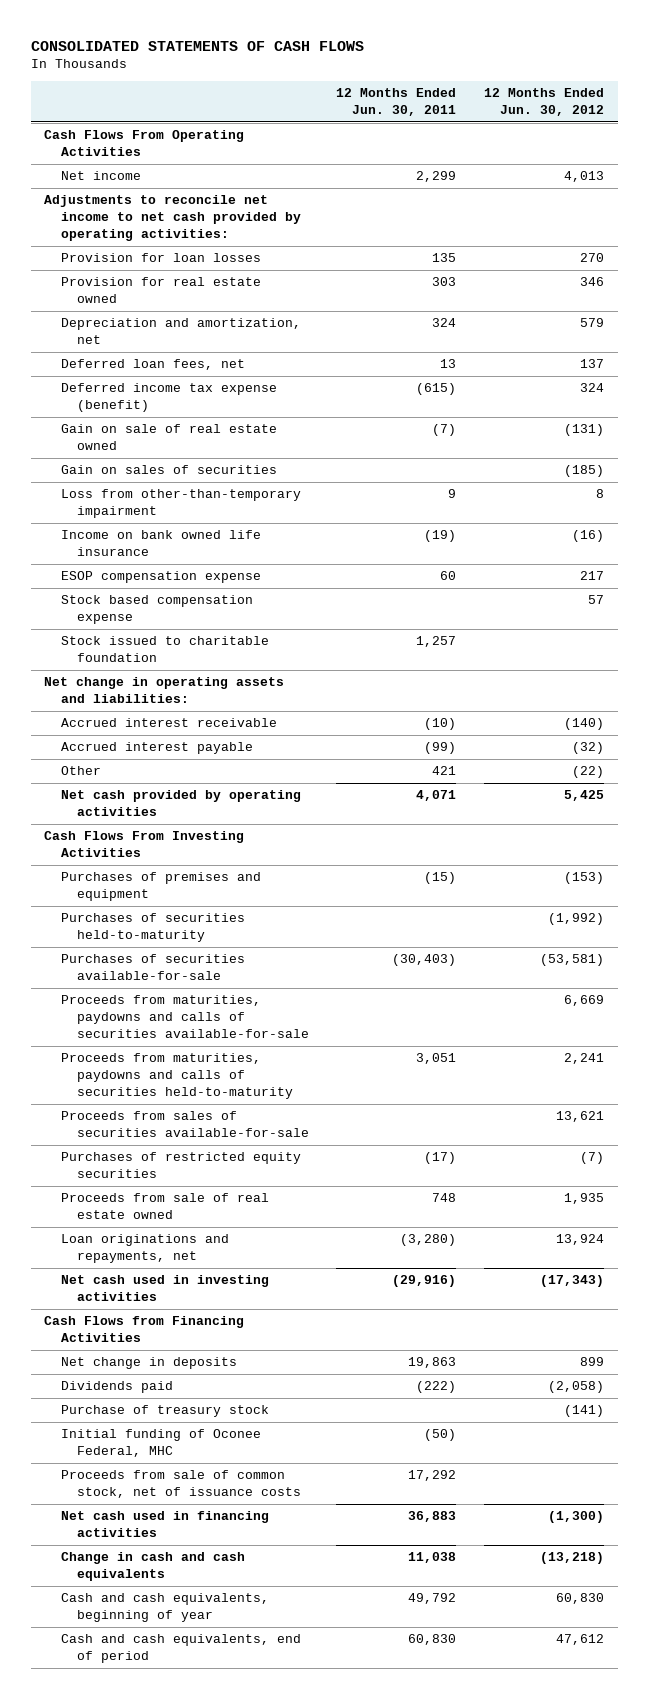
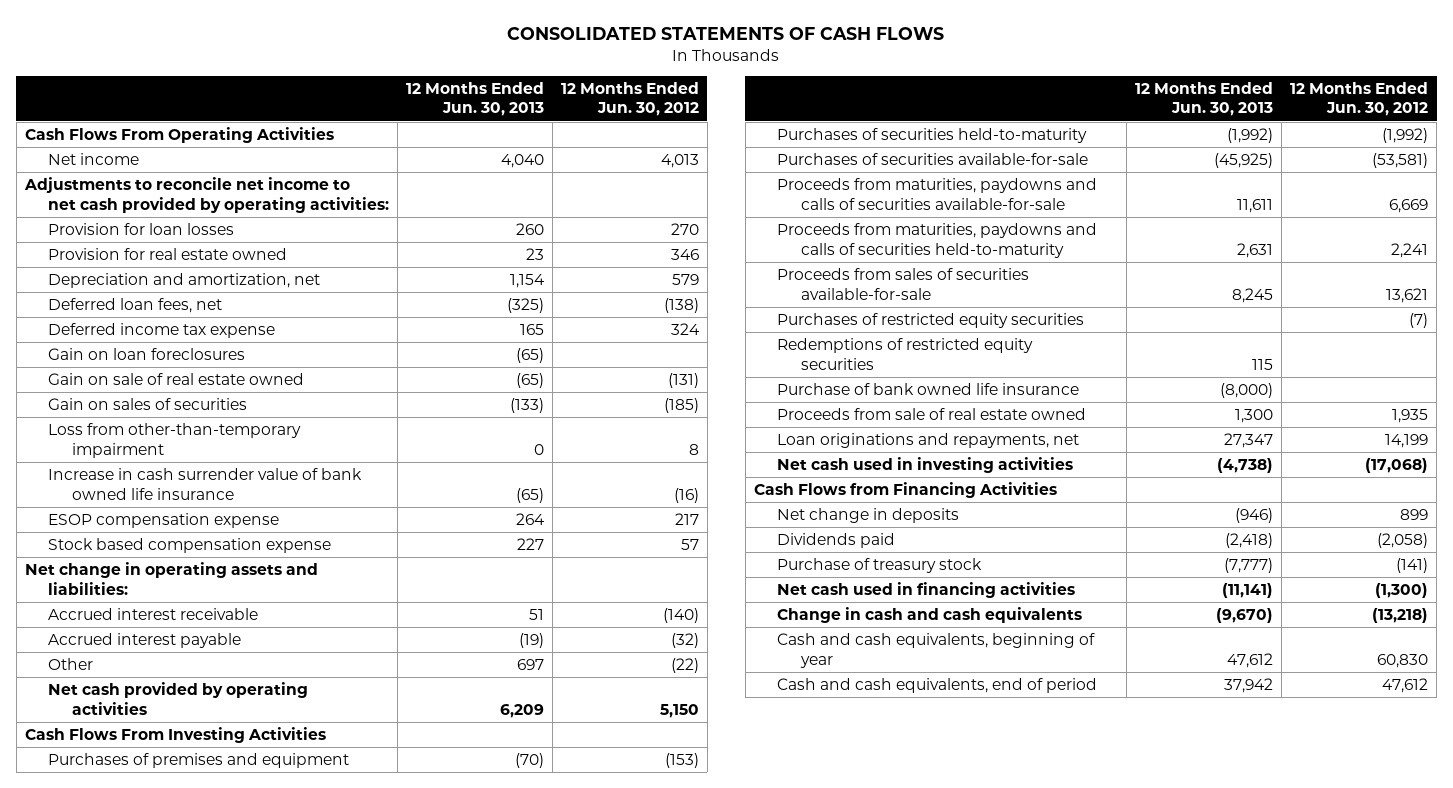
- | 12 Months Ended Jun. 30, 2011 | 12 Months Ended Jun. 30, 2012
+ | 12 Months Ended Jun. 30, 2013 | 12 Months Ended Jun. 30, 2012
- Deferred loan fees, net | 13 | 137
- Deferred income tax expense (benefit) | (615) | 324
+ Deferred loan fees, net | (325) | (138)
+ Deferred income tax expense | 165 | 324
+ Gain on loan foreclosures | (65) |
- Income on bank owned life insurance | (19) | (16)
+ Increase in cash surrender value of bank owned life insurance | (65) | (16)
- Stock issued to charitable foundation | 1,257 |
- Net cash provided by operating activities | 4,071 | 5,425
+ Net cash provided by operating activities | 6,209 | 5,150
+ Redemptions of restricted equity securities | 115 |
+ Purchase of bank owned life insurance | (8,000) |
- Loan originations and repayments, net | (3,280) | 13,924
- Net cash used in investing activities | (29,916) | (17,343)
+ Loan originations and repayments, net | 27,347 | 14,199
+ Net cash used in investing activities | (4,738) | (17,068)
- Initial funding of Oconee Federal, MHC | (50) |
- Proceeds from sale of common stock, net of issuance costs | 17,292 |

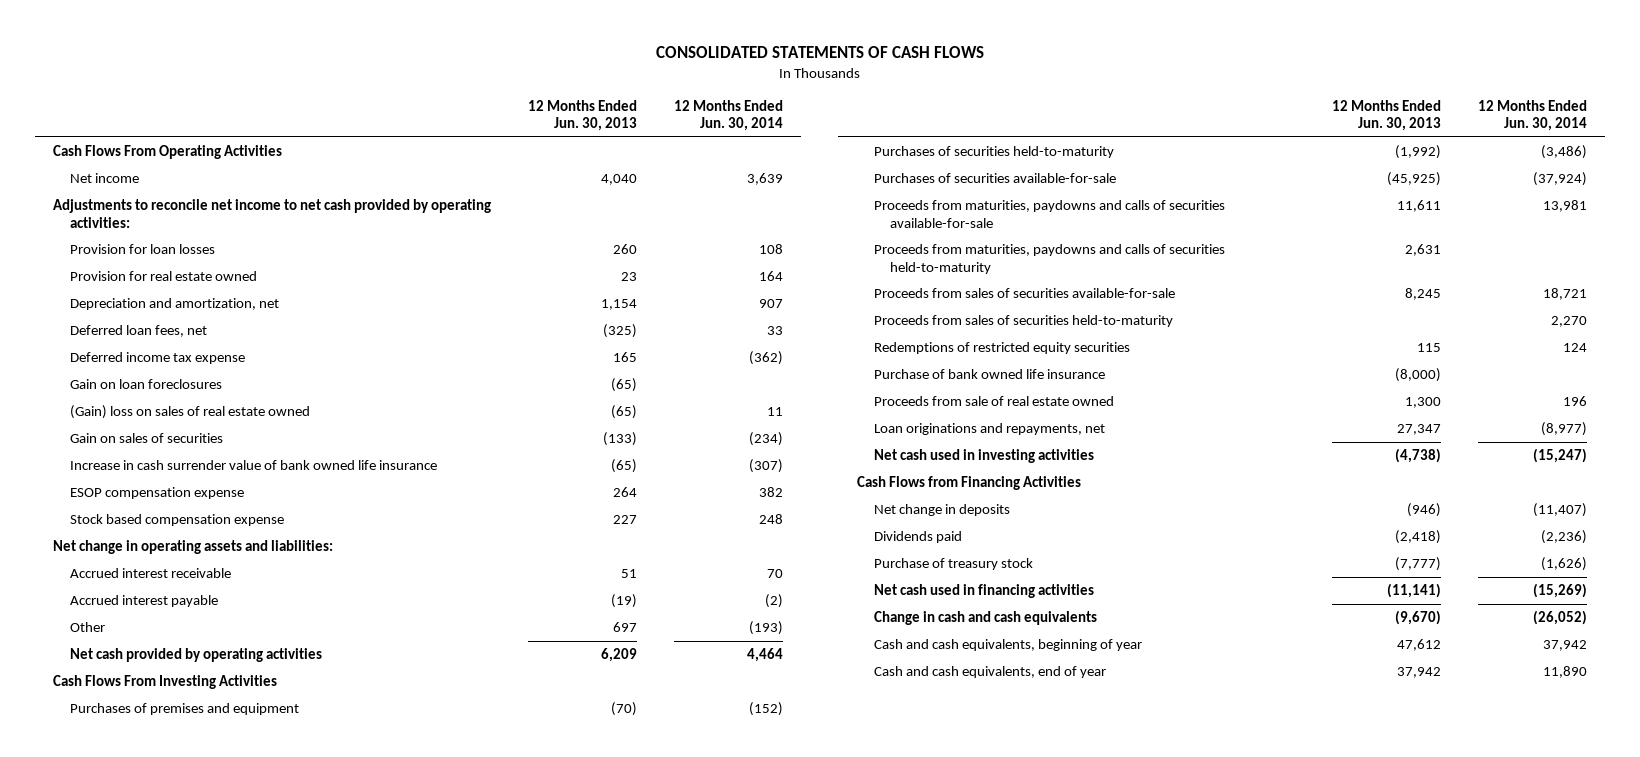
- | 12 Months Ended Jun. 30, 2013 | 12 Months Ended Jun. 30, 2012
+ | 12 Months Ended Jun. 30, 2013 | 12 Months Ended Jun. 30, 2014
- Gain on sale of real estate owned | (65) | (131)
+ (Gain) loss on sales of real estate owned | (65) | 11
- Loss from other-than-temporary impairment | 0 | 8
- Purchases of restricted equity securities | | (7)
+ Proceeds from sales of securities held-to-maturity | | 2,270
- Cash and cash equivalents, end of period | 37,942 | 47,612
+ Cash and cash equivalents, end of year | 37,942 | 11,890

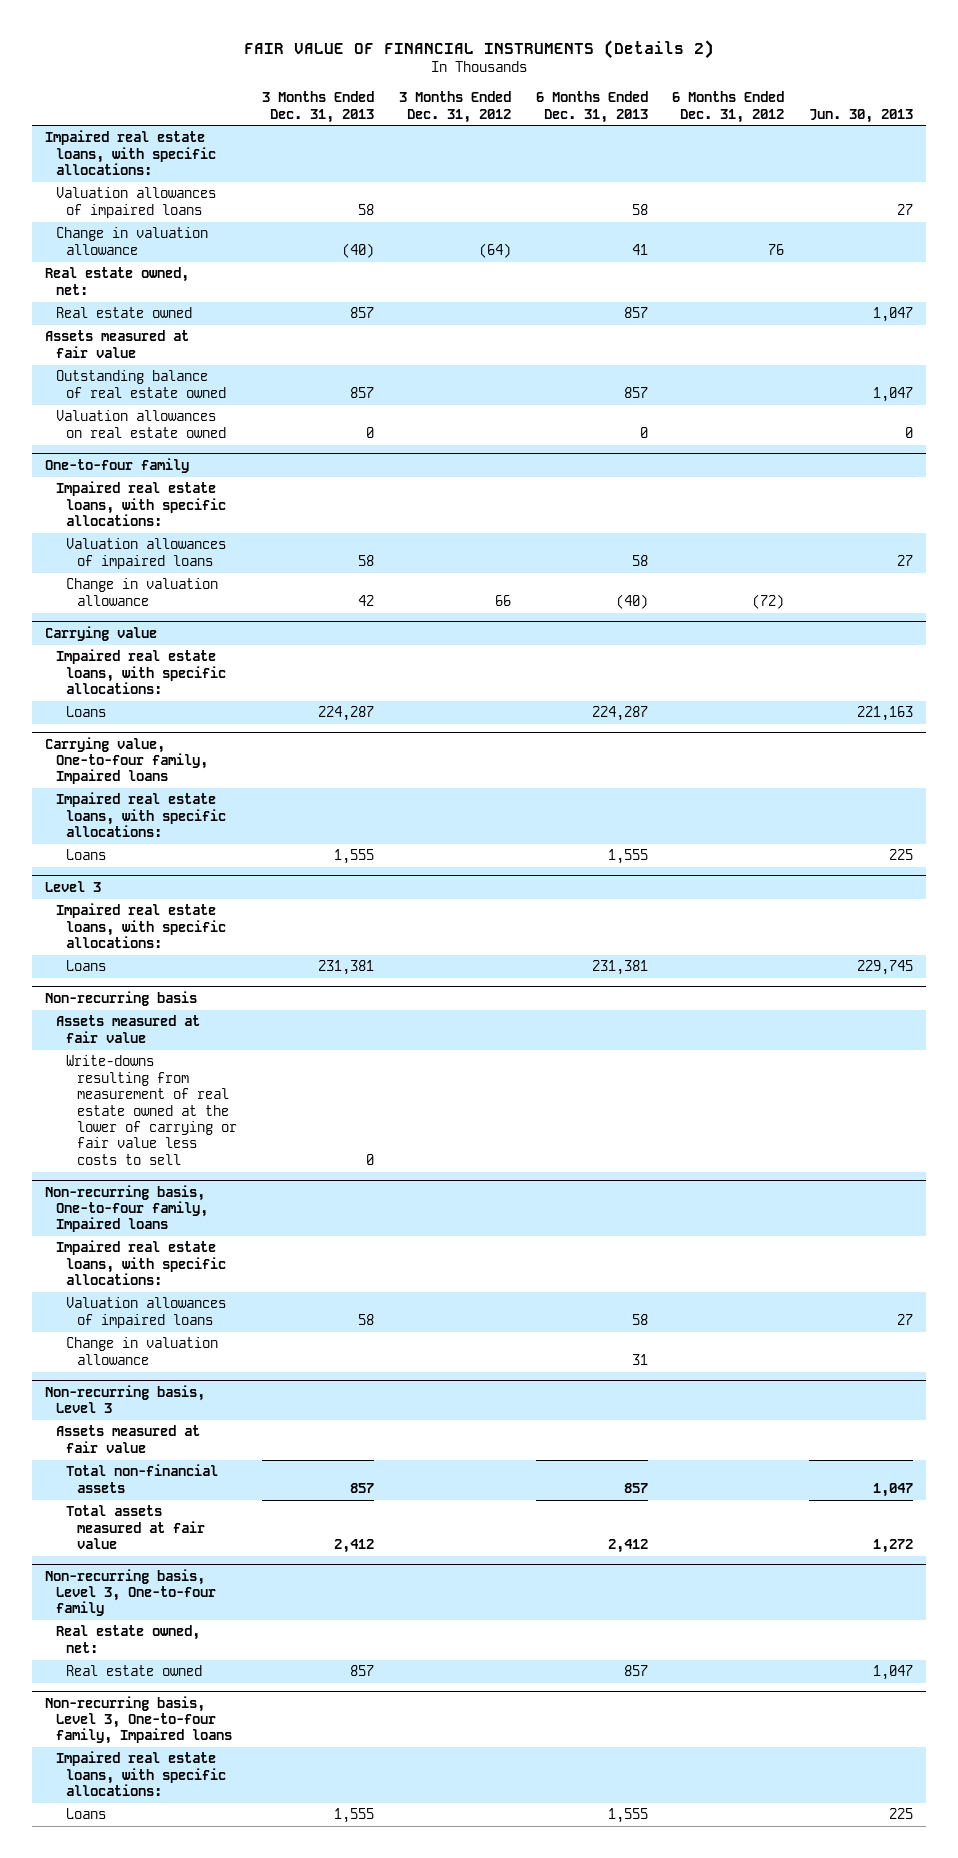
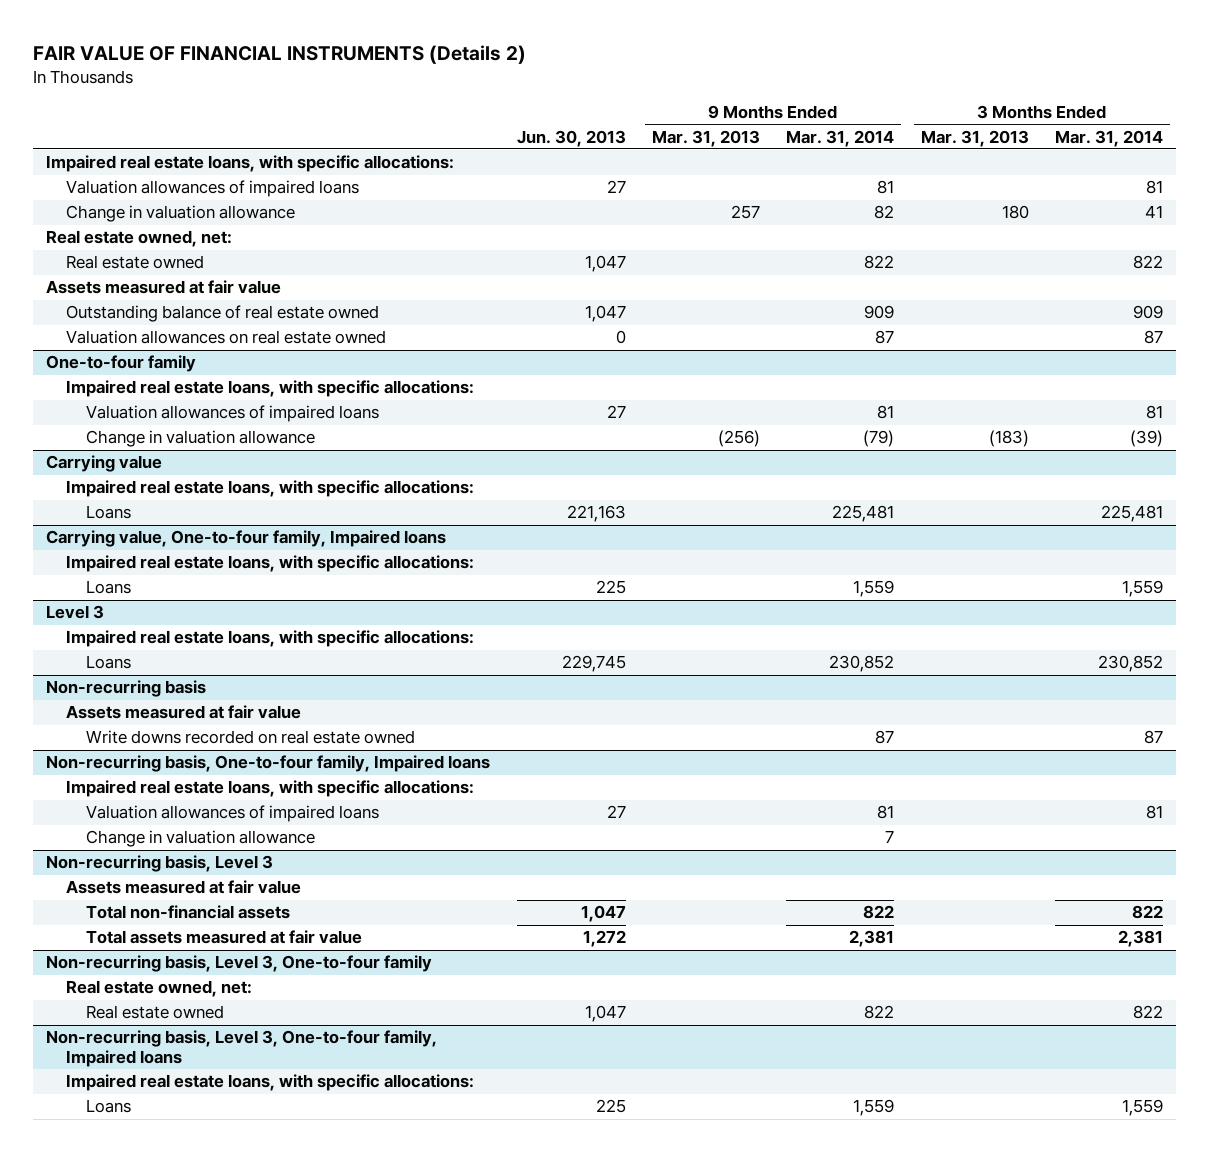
- | 3 Months Ended Dec. 31, 2013 | 3 Months Ended Dec. 31, 2012 | 6 Months Ended Dec. 31, 2013 | 6 Months Ended Dec. 31, 2012 | Jun. 30, 2013
+ | Jun. 30, 2013 | 9 Months Ended Mar. 31, 2013 | 9 Months Ended Mar. 31, 2014 | 3 Months Ended Mar. 31, 2013 | 3 Months Ended Mar. 31, 2014
@ Non-recurring basis
- Write-downs resulting from measurement of real estate owned at the lower of carrying or fair value less costs to sell | 0 | | | |
+ Write downs recorded on real estate owned | | | 87 | | 87

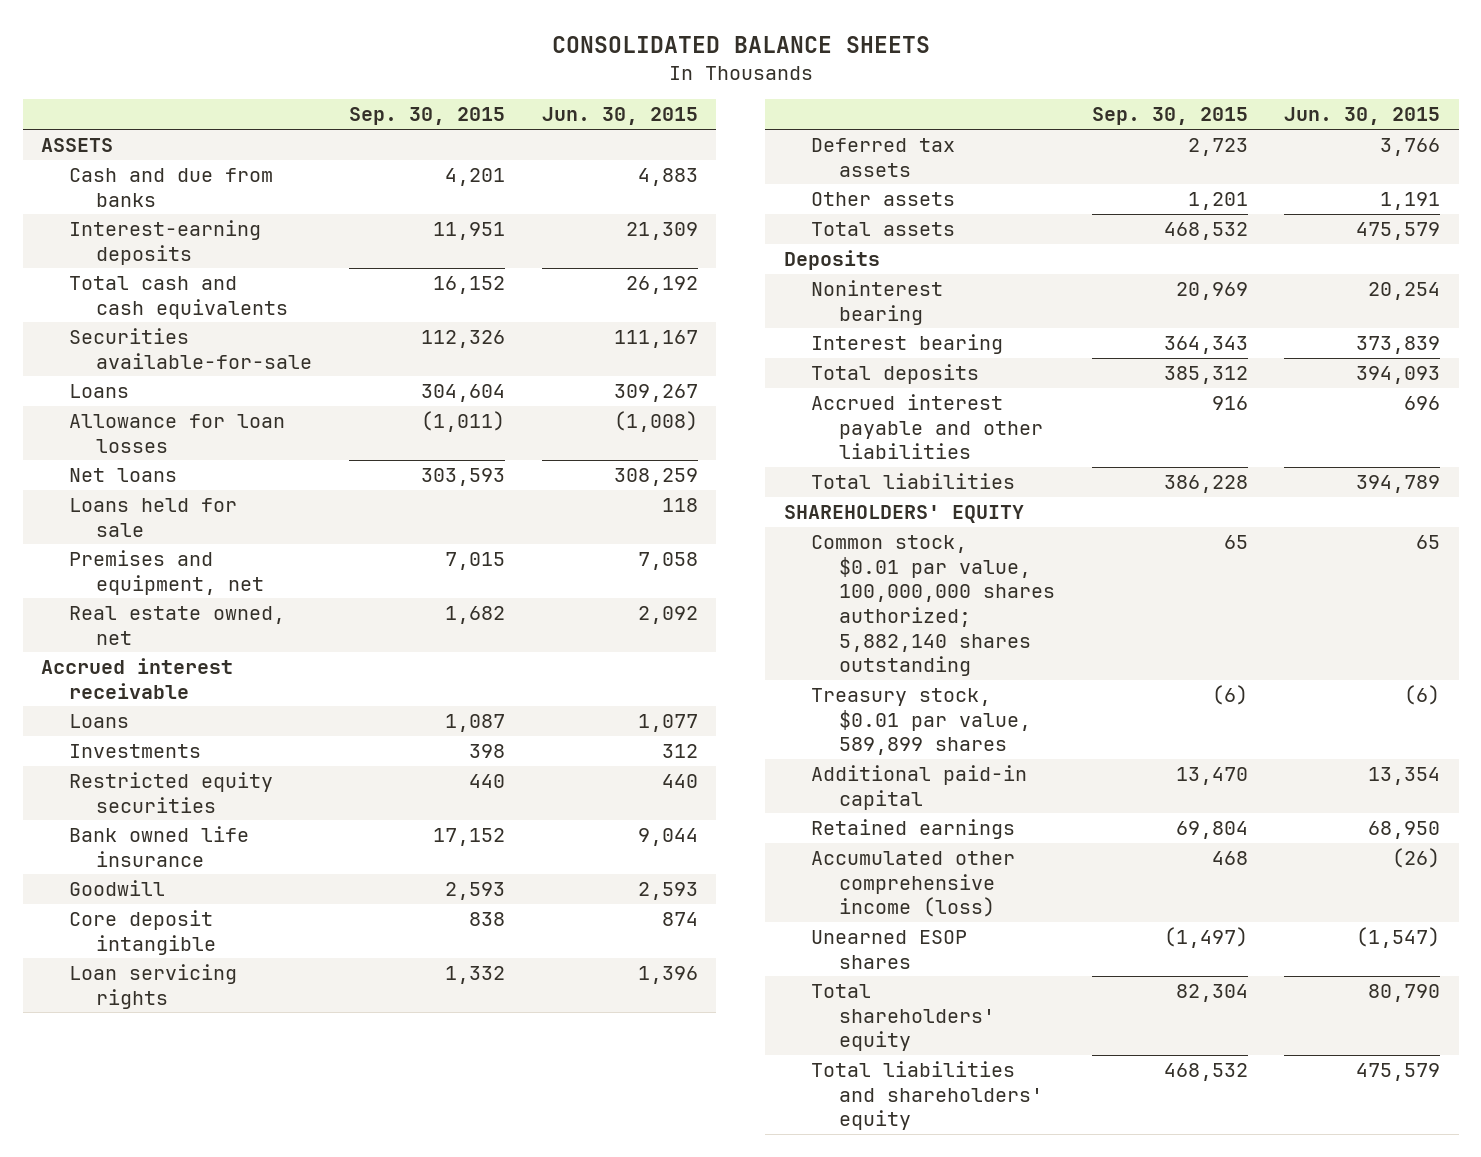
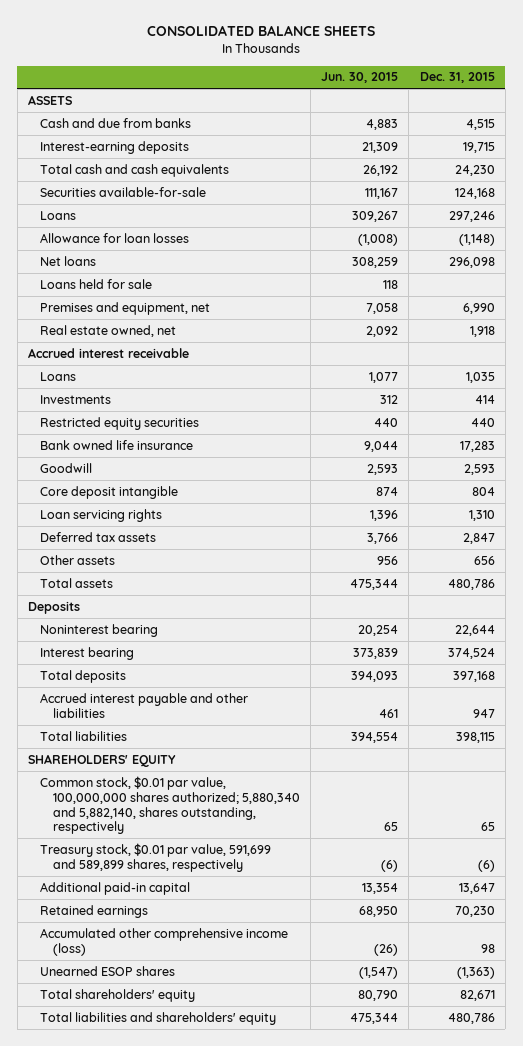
- | Sep. 30, 2015 | Jun. 30, 2015
+ | Jun. 30, 2015 | Dec. 31, 2015
- Other assets | 1,201 | 1,191
- Total assets | 468,532 | 475,579
+ Other assets | 956 | 656
+ Total assets | 475,344 | 480,786
- Accrued interest payable and other liabilities | 916 | 696
- Total liabilities | 386,228 | 394,789
+ Accrued interest payable and other liabilities | 461 | 947
+ Total liabilities | 394,554 | 398,115
- Common stock, $0.01 par value, 100,000,000 shares authorized; 5,882,140 shares outstanding | 65 | 65
- Treasury stock, $0.01 par value, 589,899 shares | (6) | (6)
+ Common stock, $0.01 par value, 100,000,000 shares authorized; 5,880,340 and 5,882,140, shares outstanding, respectively | 65 | 65
+ Treasury stock, $0.01 par value, 591,699 and 589,899 shares, respectively | (6) | (6)
- Total liabilities and shareholders' equity | 468,532 | 475,579
+ Total liabilities and shareholders' equity | 475,344 | 480,786

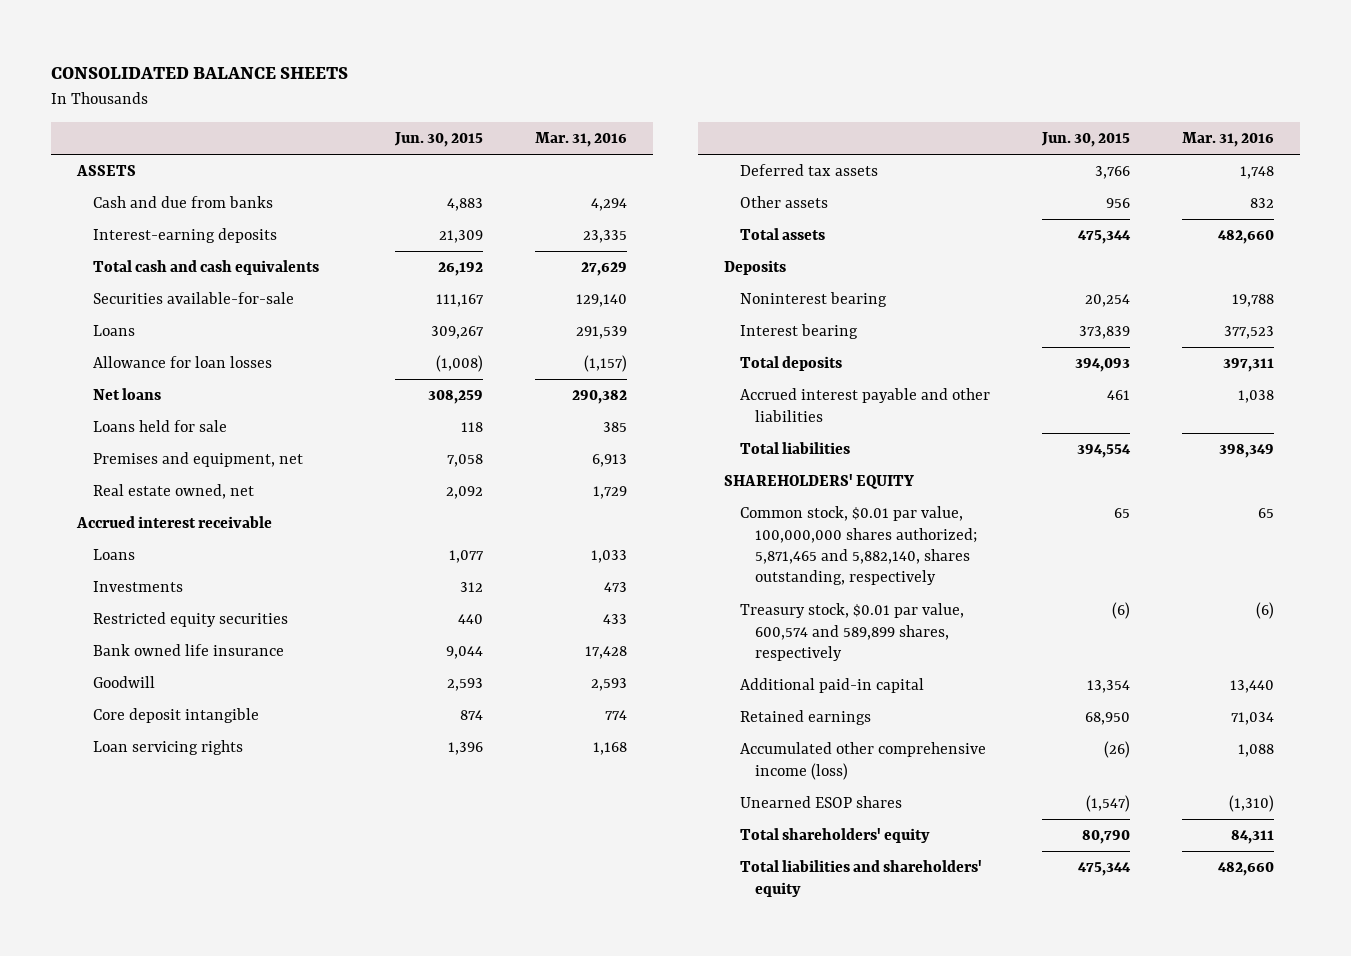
- | Jun. 30, 2015 | Dec. 31, 2015
+ | Jun. 30, 2015 | Mar. 31, 2016
- Common stock, $0.01 par value, 100,000,000 shares authorized; 5,880,340 and 5,882,140, shares outstanding, respectively | 65 | 65
- Treasury stock, $0.01 par value, 591,699 and 589,899 shares, respectively | (6) | (6)
+ Common stock, $0.01 par value, 100,000,000 shares authorized; 5,871,465 and 5,882,140, shares outstanding, respectively | 65 | 65
+ Treasury stock, $0.01 par value, 600,574 and 589,899 shares, respectively | (6) | (6)

